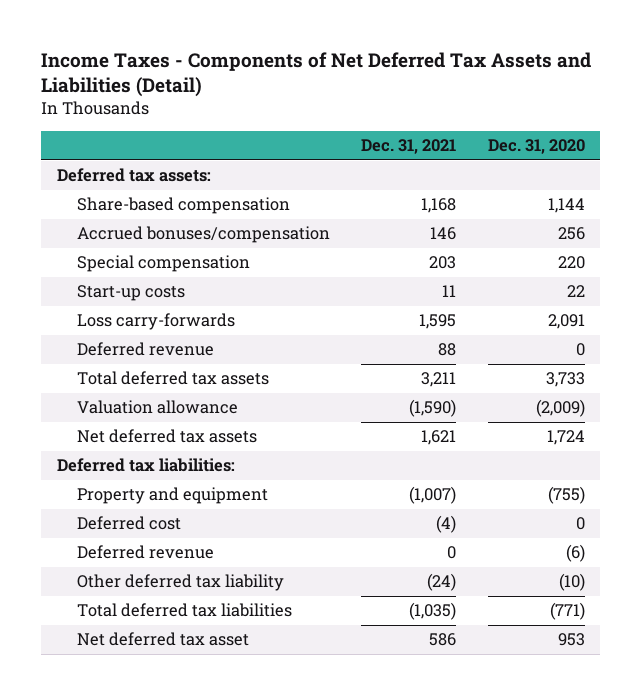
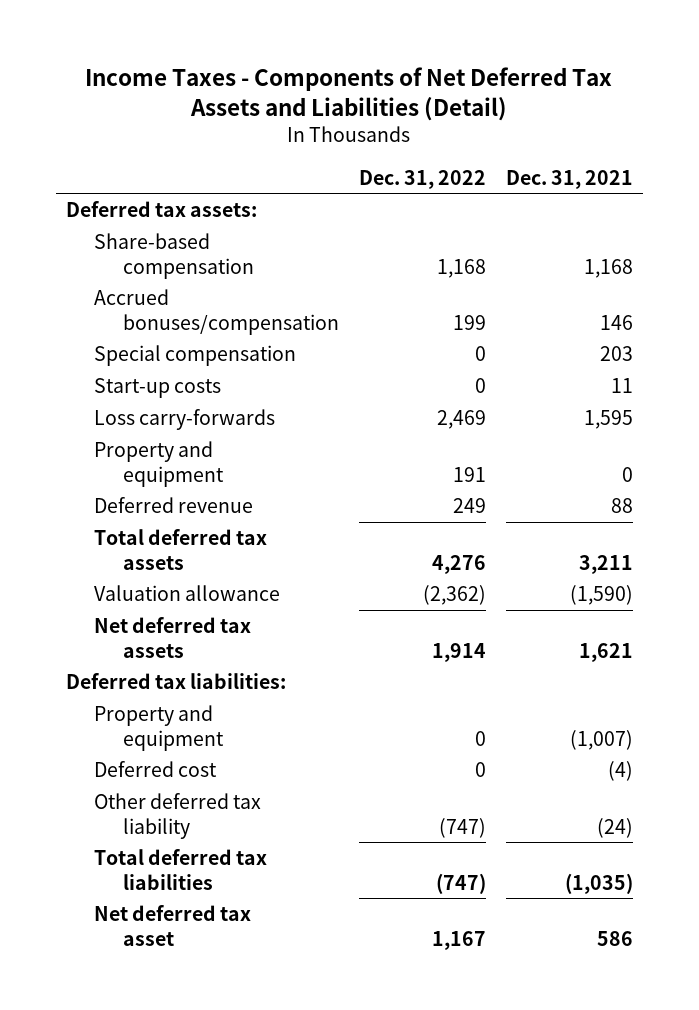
- | Dec. 31, 2021 | Dec. 31, 2020
+ | Dec. 31, 2022 | Dec. 31, 2021
+ Property and equipment | 191 | 0
- Deferred revenue | 0 | (6)

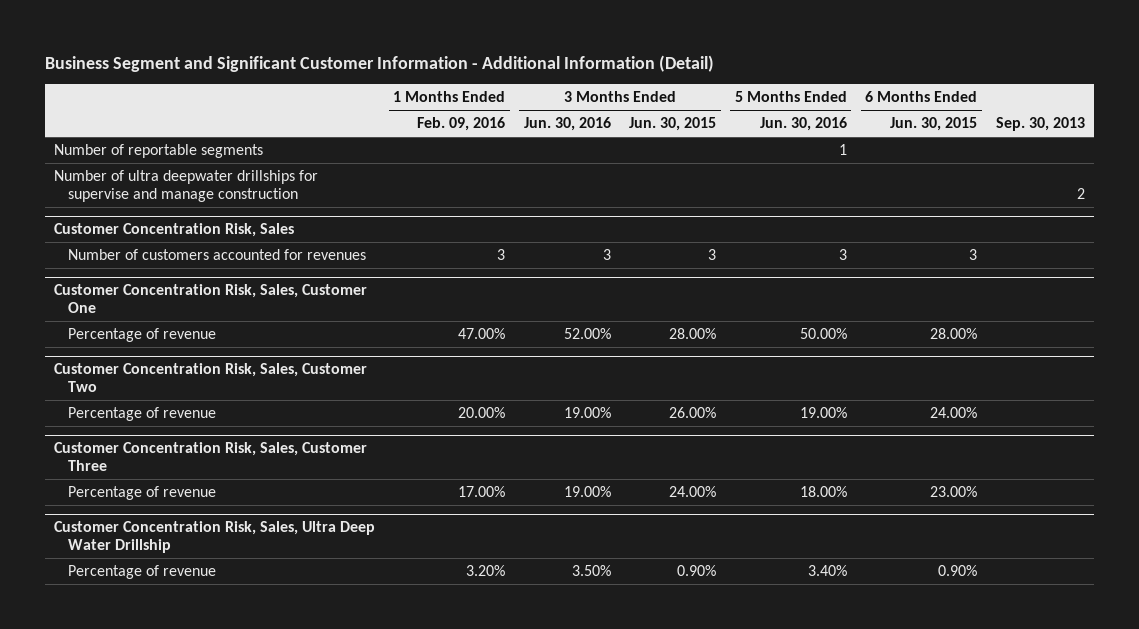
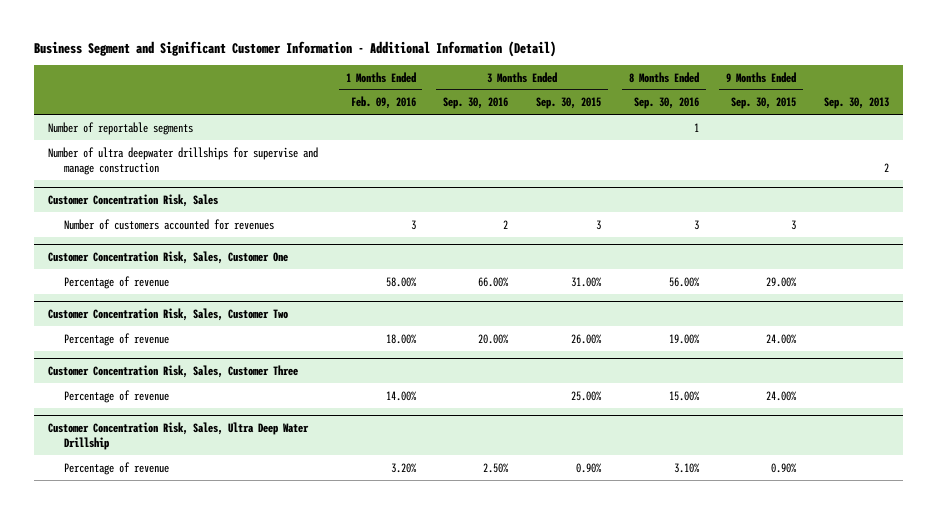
- | 1 Months Ended Feb. 09, 2016 | 3 Months Ended Jun. 30, 2016 | 3 Months Ended Jun. 30, 2015 | 5 Months Ended Jun. 30, 2016 | 6 Months Ended Jun. 30, 2015 | Sep. 30, 2013
+ | 1 Months Ended Feb. 09, 2016 | 3 Months Ended Sep. 30, 2016 | 3 Months Ended Sep. 30, 2015 | 8 Months Ended Sep. 30, 2016 | 9 Months Ended Sep. 30, 2015 | Sep. 30, 2013
@ Customer Concentration Risk, Sales, Customer One
- Percentage of revenue | 47.00% | 52.00% | 28.00% | 50.00% | 28.00% |
+ Percentage of revenue | 58.00% | 66.00% | 31.00% | 56.00% | 29.00% |
@ Customer Concentration Risk, Sales, Customer Two
- Percentage of revenue | 20.00% | 19.00% | 26.00% | 19.00% | 24.00% |
+ Percentage of revenue | 18.00% | 20.00% | 26.00% | 19.00% | 24.00% |
@ Customer Concentration Risk, Sales, Customer Three
- Percentage of revenue | 17.00% | 19.00% | 24.00% | 18.00% | 23.00% |
+ Percentage of revenue | 14.00% | | 25.00% | 15.00% | 24.00% |

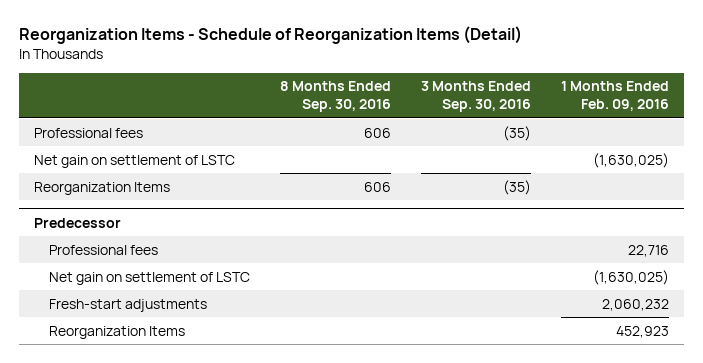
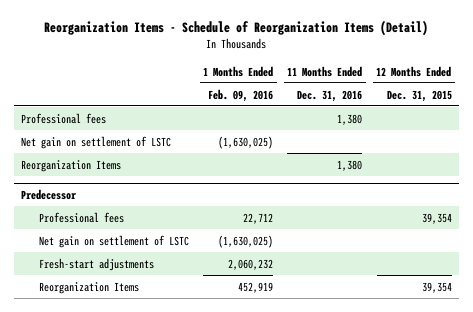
- | 8 Months Ended Sep. 30, 2016 | 3 Months Ended Sep. 30, 2016 | 1 Months Ended Feb. 09, 2016
+ | 1 Months Ended Feb. 09, 2016 | 11 Months Ended Dec. 31, 2016 | 12 Months Ended Dec. 31, 2015
@ Predecessor
- Professional fees | | | 22,716
+ Professional fees | 22,712 | | 39,354
- Reorganization Items | | | 452,923
+ Reorganization Items | 452,919 | | 39,354

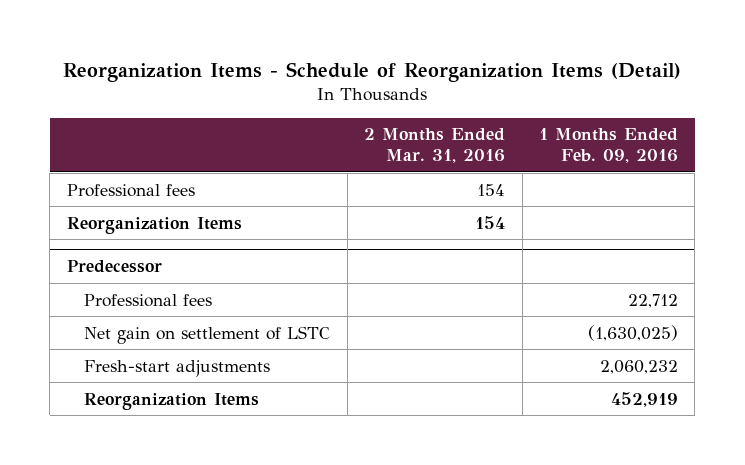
- | 1 Months Ended Feb. 09, 2016 | 11 Months Ended Dec. 31, 2016 | 12 Months Ended Dec. 31, 2015
+ | 2 Months Ended Mar. 31, 2016 | 1 Months Ended Feb. 09, 2016
- Net gain on settlement of LSTC | (1,630,025) | |

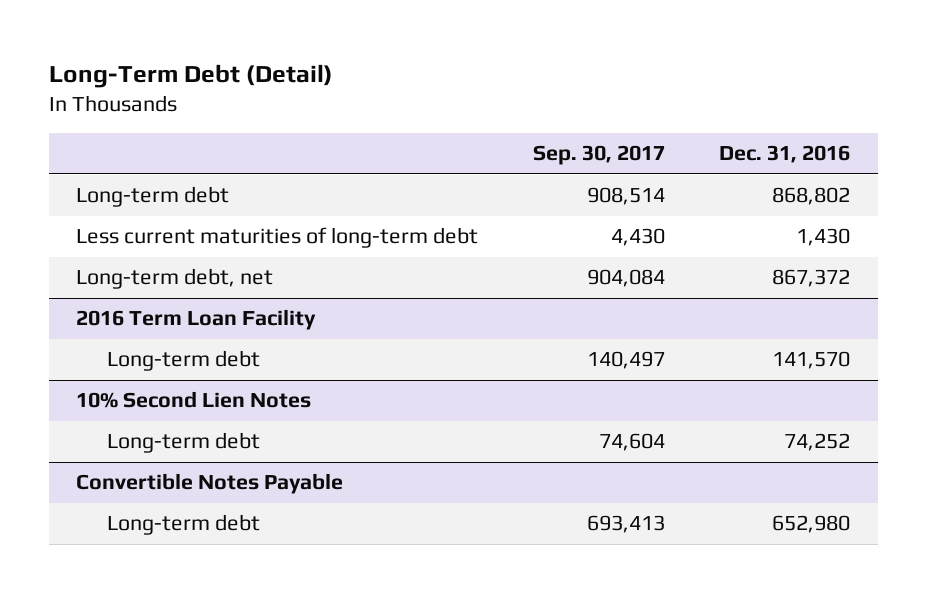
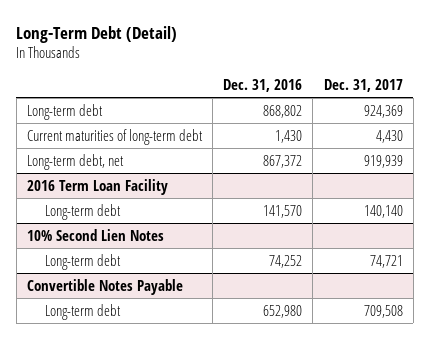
- | Sep. 30, 2017 | Dec. 31, 2016
+ | Dec. 31, 2016 | Dec. 31, 2017
- Less current maturities of long-term debt | 4,430 | 1,430
+ Current maturities of long-term debt | 1,430 | 4,430

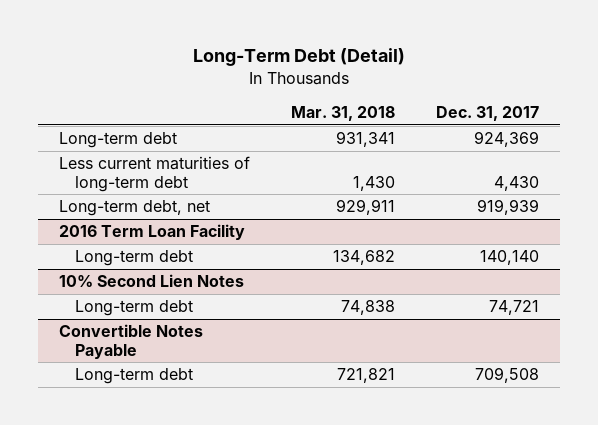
- | Dec. 31, 2016 | Dec. 31, 2017
+ | Mar. 31, 2018 | Dec. 31, 2017
- Current maturities of long-term debt | 1,430 | 4,430
+ Less current maturities of long-term debt | 1,430 | 4,430

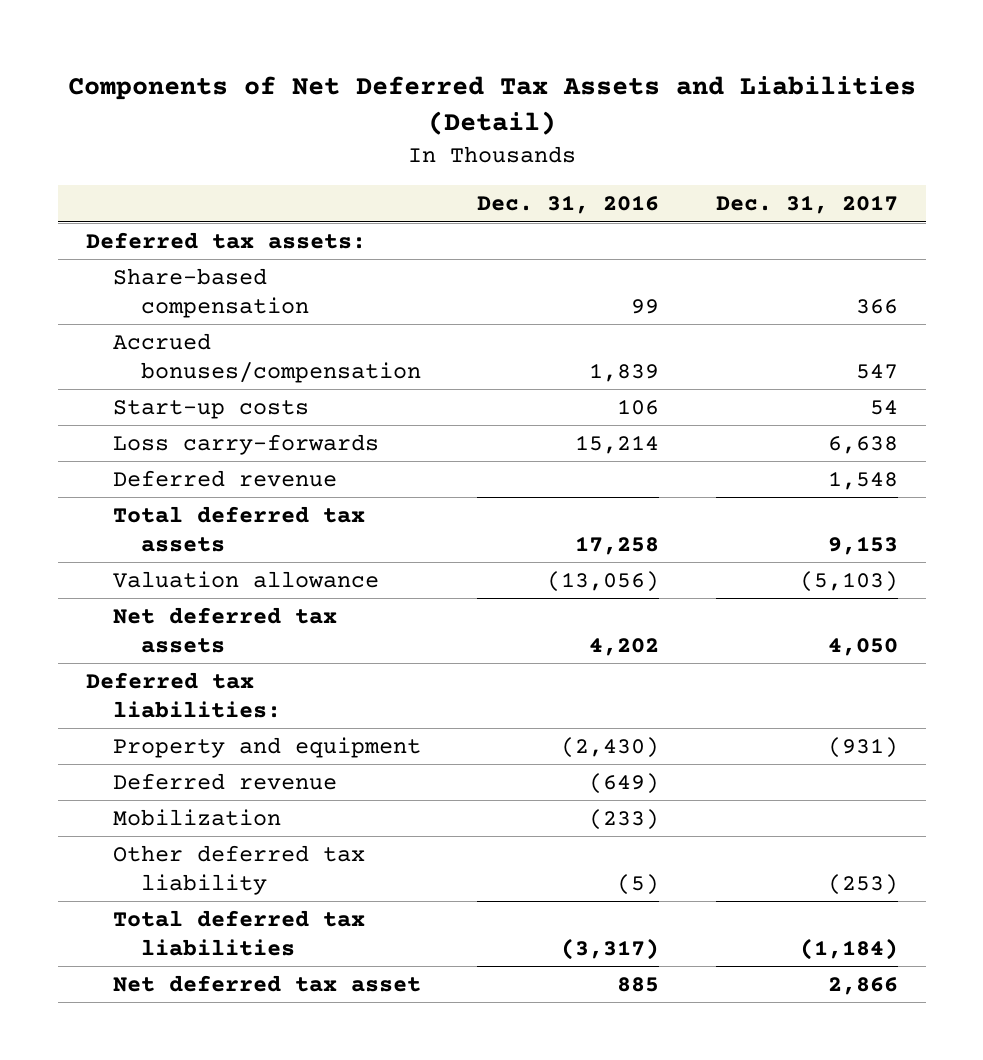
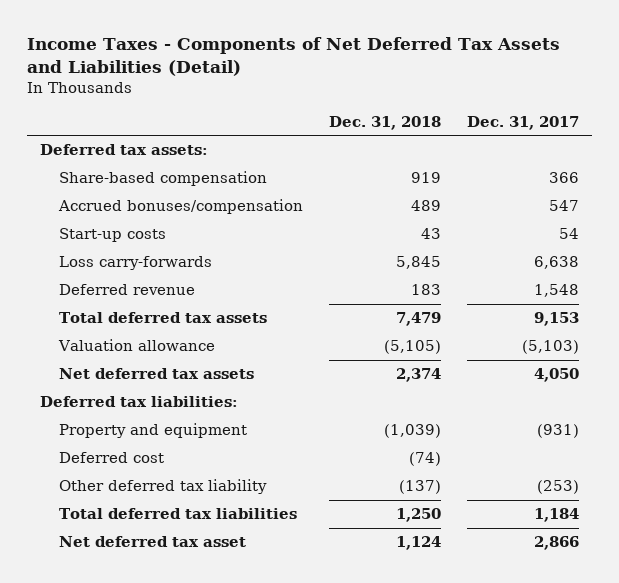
- Components of Net Deferred Tax Assets and Liabilities (Detail)
+ Income Taxes - Components of Net Deferred Tax Assets and Liabilities (Detail)
- | Dec. 31, 2016 | Dec. 31, 2017
+ | Dec. 31, 2018 | Dec. 31, 2017
- Deferred revenue | (649) |
- Mobilization | (233) |
+ Deferred cost | (74) |
- Total deferred tax liabilities | (3,317) | (1,184)
+ Total deferred tax liabilities | 1,250 | 1,184

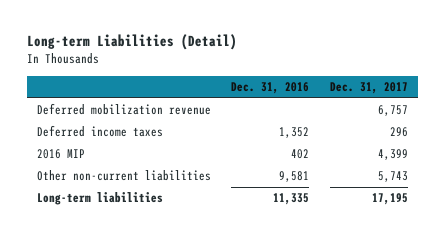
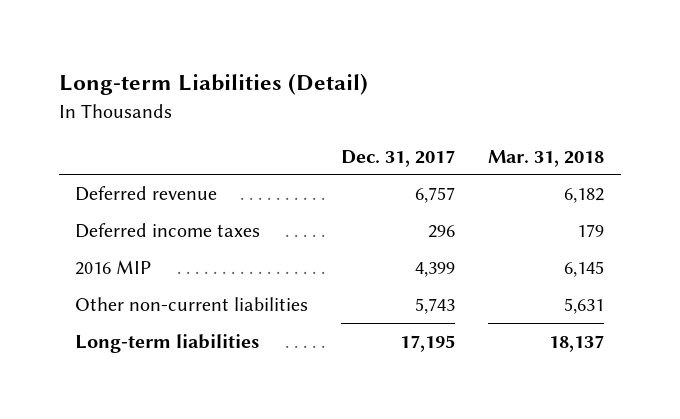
- | Dec. 31, 2016 | Dec. 31, 2017
+ | Dec. 31, 2017 | Mar. 31, 2018
- Deferred mobilization revenue | | 6,757
+ Deferred revenue | 6,757 | 6,182

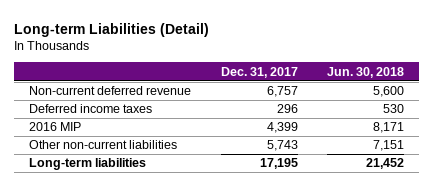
- | Dec. 31, 2017 | Mar. 31, 2018
+ | Dec. 31, 2017 | Jun. 30, 2018
- Deferred revenue | 6,757 | 6,182
+ Non-current deferred revenue | 6,757 | 5,600

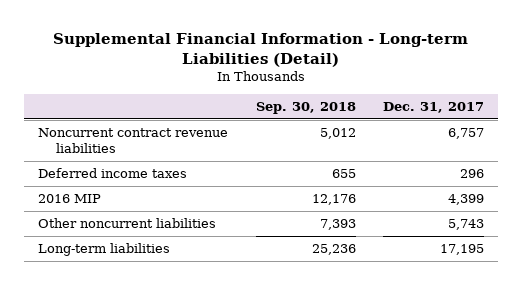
- Long-term Liabilities (Detail)
+ Supplemental Financial Information - Long-term Liabilities (Detail)
- | Dec. 31, 2017 | Jun. 30, 2018
+ | Sep. 30, 2018 | Dec. 31, 2017
- Non-current deferred revenue | 6,757 | 5,600
+ Noncurrent contract revenue liabilities | 5,012 | 6,757
- Other non-current liabilities | 5,743 | 7,151
+ Other noncurrent liabilities | 7,393 | 5,743

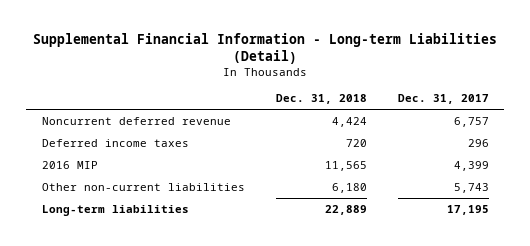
- | Sep. 30, 2018 | Dec. 31, 2017
+ | Dec. 31, 2018 | Dec. 31, 2017
- Noncurrent contract revenue liabilities | 5,012 | 6,757
+ Noncurrent deferred revenue | 4,424 | 6,757
- Other noncurrent liabilities | 7,393 | 5,743
+ Other non-current liabilities | 6,180 | 5,743

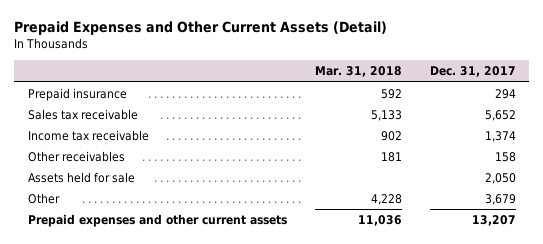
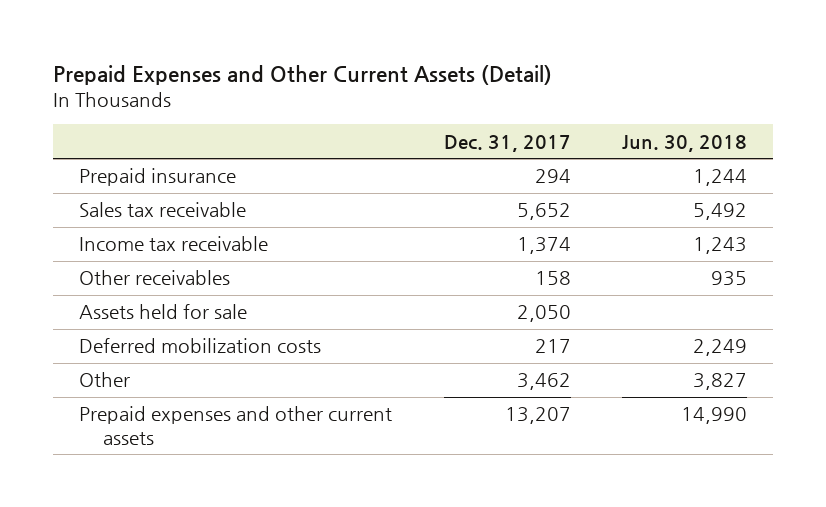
- | Mar. 31, 2018 | Dec. 31, 2017
+ | Dec. 31, 2017 | Jun. 30, 2018
- Other | 4,228 | 3,679
+ Deferred mobilization costs | 217 | 2,249
+ Other | 3,462 | 3,827

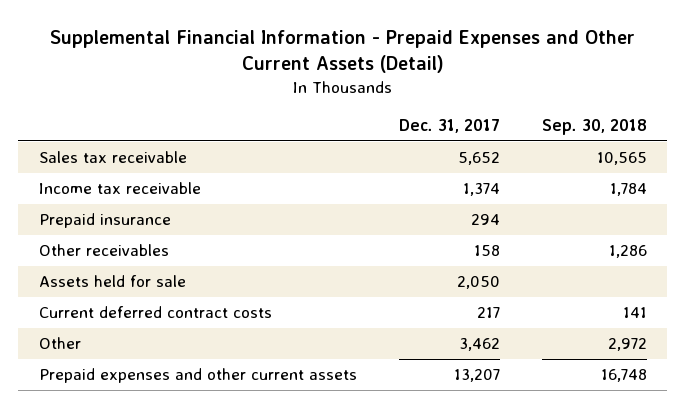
- Prepaid Expenses and Other Current Assets (Detail)
+ Supplemental Financial Information - Prepaid Expenses and Other Current Assets (Detail)
- | Dec. 31, 2017 | Jun. 30, 2018
+ | Dec. 31, 2017 | Sep. 30, 2018
moved down: Prepaid insurance | 294 |
- Deferred mobilization costs | 217 | 2,249
+ Current deferred contract costs | 217 | 141

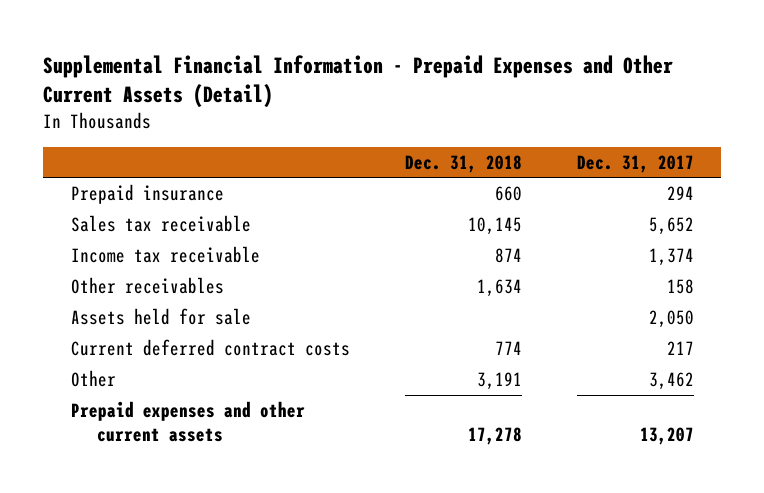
- | Dec. 31, 2017 | Sep. 30, 2018
+ | Dec. 31, 2018 | Dec. 31, 2017
moved up: Prepaid insurance | 660 | 294

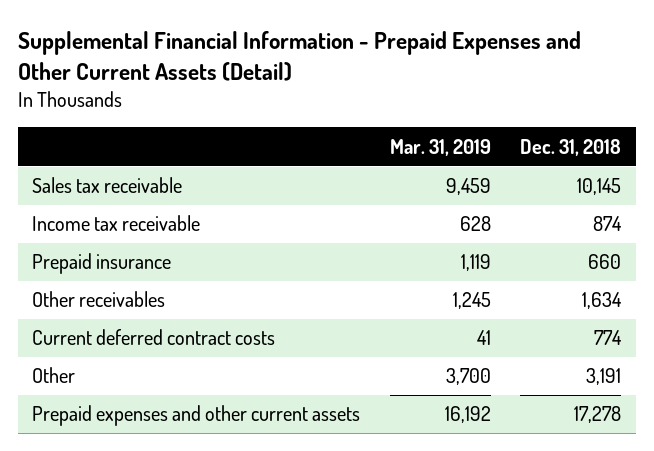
- | Dec. 31, 2018 | Dec. 31, 2017
+ | Mar. 31, 2019 | Dec. 31, 2018
moved down: Prepaid insurance | 1,119 | 660
- Assets held for sale | | 2,050

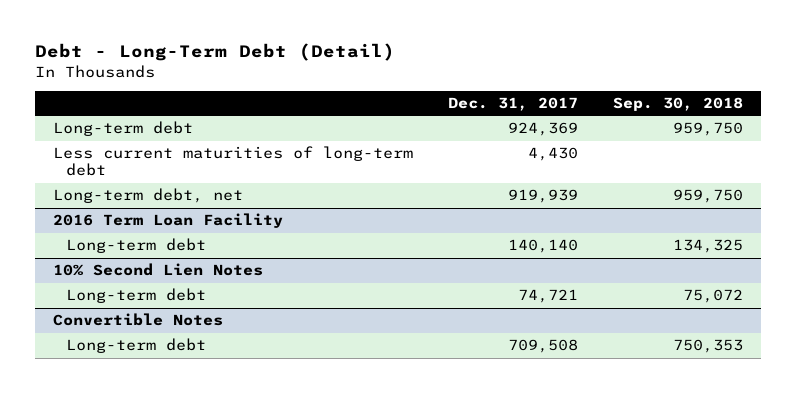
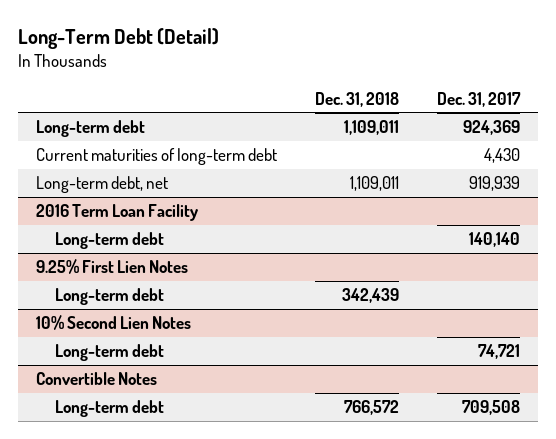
- Debt - Long-Term Debt (Detail)
+ Long-Term Debt (Detail)
- | Dec. 31, 2017 | Sep. 30, 2018
+ | Dec. 31, 2018 | Dec. 31, 2017
- Less current maturities of long-term debt | 4,430 |
+ Current maturities of long-term debt | | 4,430
+ 9.25% First Lien Notes
+ Long-term debt | 342,439 |

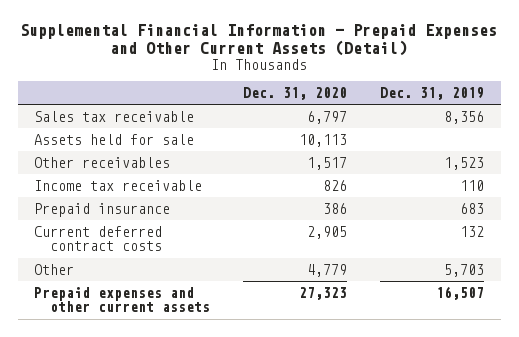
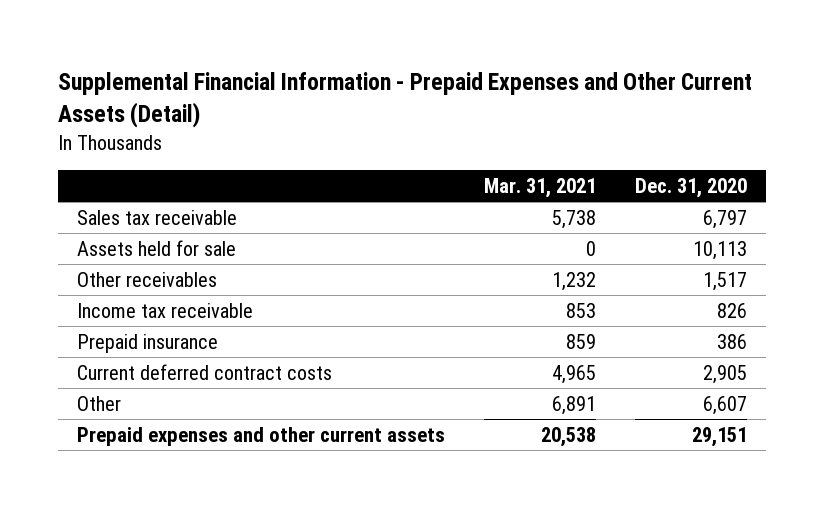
- | Dec. 31, 2020 | Dec. 31, 2019
+ | Mar. 31, 2021 | Dec. 31, 2020
- Other | 4,779 | 5,703
- Prepaid expenses and other current assets | 27,323 | 16,507
+ Other | 6,891 | 6,607
+ Prepaid expenses and other current assets | 20,538 | 29,151

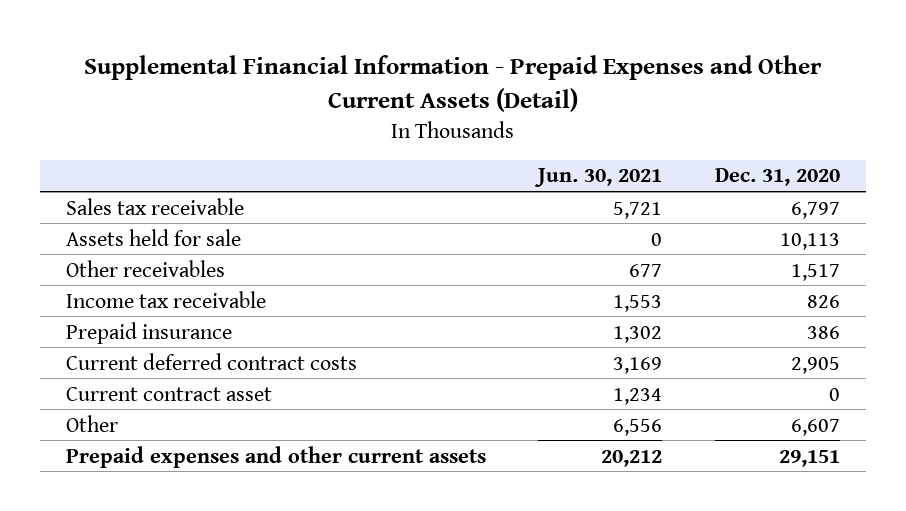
- | Mar. 31, 2021 | Dec. 31, 2020
+ | Jun. 30, 2021 | Dec. 31, 2020
+ Current contract asset | 1,234 | 0

